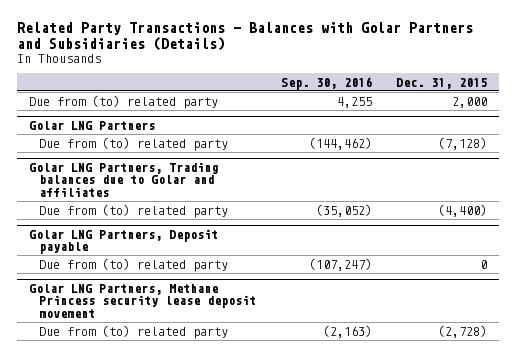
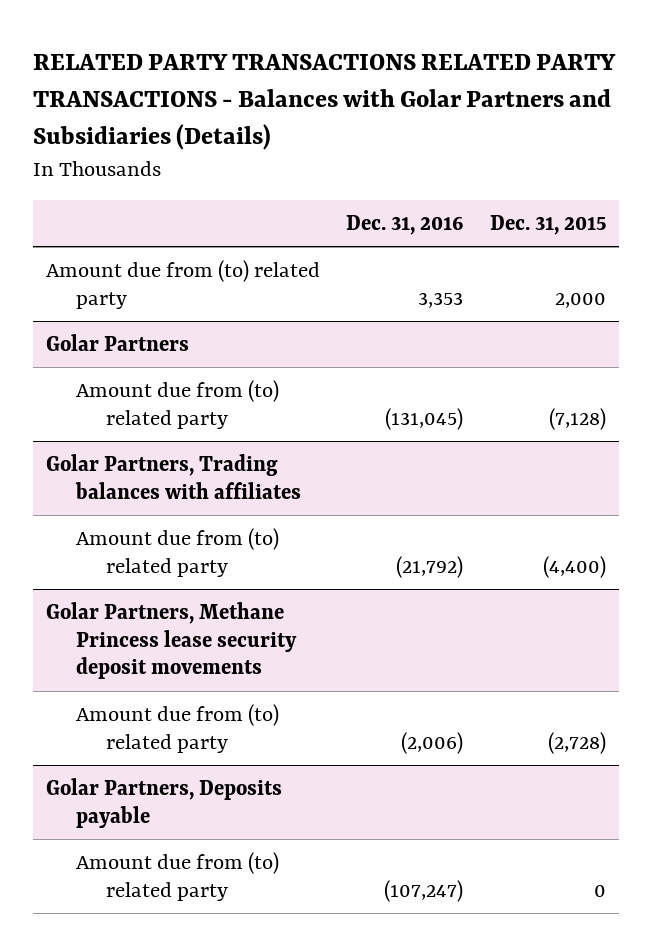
- Related Party Transactions - Balances with Golar Partners and Subsidiaries (Details)
+ RELATED PARTY TRANSACTIONS RELATED PARTY TRANSACTIONS - Balances with Golar Partners and Subsidiaries (Details)
- | Sep. 30, 2016 | Dec. 31, 2015
+ | Dec. 31, 2016 | Dec. 31, 2015
- Due from (to) related party | 4,255 | 2,000
- Golar LNG Partners
- Due from (to) related party | (144,462) | (7,128)
- Golar LNG Partners, Trading balances due to Golar and affiliates
- Due from (to) related party | (35,052) | (4,400)
- Golar LNG Partners, Deposit payable
- Due from (to) related party | (107,247) | 0
- Golar LNG Partners, Methane Princess security lease deposit movement
- Due from (to) related party | (2,163) | (2,728)
+ Amount due from (to) related party | 3,353 | 2,000
+ Golar Partners
+ Amount due from (to) related party | (131,045) | (7,128)
+ Golar Partners, Trading balances with affiliates
+ Amount due from (to) related party | (21,792) | (4,400)
+ Golar Partners, Methane Princess lease security deposit movements
+ Amount due from (to) related party | (2,006) | (2,728)
+ Golar Partners, Deposits payable
+ Amount due from (to) related party | (107,247) | 0

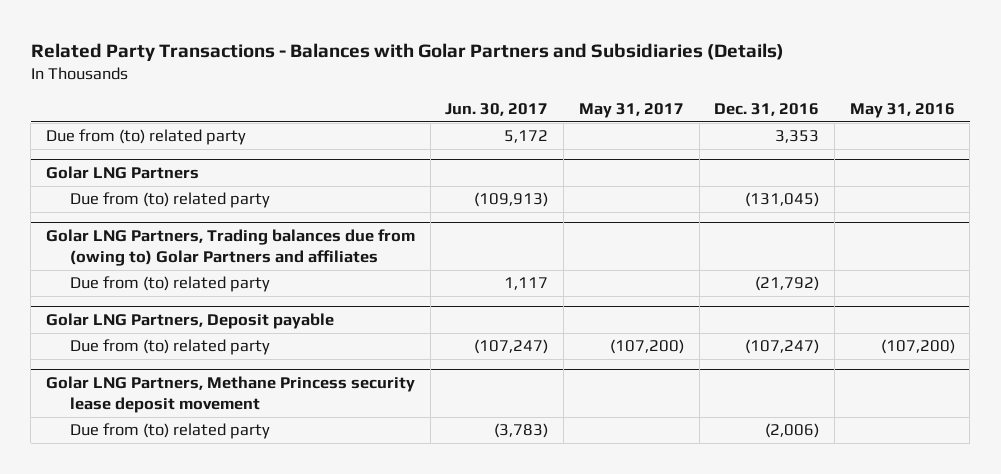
- RELATED PARTY TRANSACTIONS RELATED PARTY TRANSACTIONS - Balances with Golar Partners and Subsidiaries (Details)
+ Related Party Transactions - Balances with Golar Partners and Subsidiaries (Details)
- | Dec. 31, 2016 | Dec. 31, 2015
+ | Jun. 30, 2017 | May 31, 2017 | Dec. 31, 2016 | May 31, 2016
- Amount due from (to) related party | 3,353 | 2,000
- Golar Partners
- Amount due from (to) related party | (131,045) | (7,128)
- Golar Partners, Trading balances with affiliates
- Amount due from (to) related party | (21,792) | (4,400)
- Golar Partners, Methane Princess lease security deposit movements
- Amount due from (to) related party | (2,006) | (2,728)
- Golar Partners, Deposits payable
- Amount due from (to) related party | (107,247) | 0
+ Due from (to) related party | 5,172 | | 3,353 |
+ Golar LNG Partners
+ Due from (to) related party | (109,913) | | (131,045) |
+ Golar LNG Partners, Trading balances due from (owing to) Golar Partners and affiliates
+ Due from (to) related party | 1,117 | | (21,792) |
+ Golar LNG Partners, Deposit payable
+ Due from (to) related party | (107,247) | (107,200) | (107,247) | (107,200)
+ Golar LNG Partners, Methane Princess security lease deposit movement
+ Due from (to) related party | (3,783) | | (2,006) |

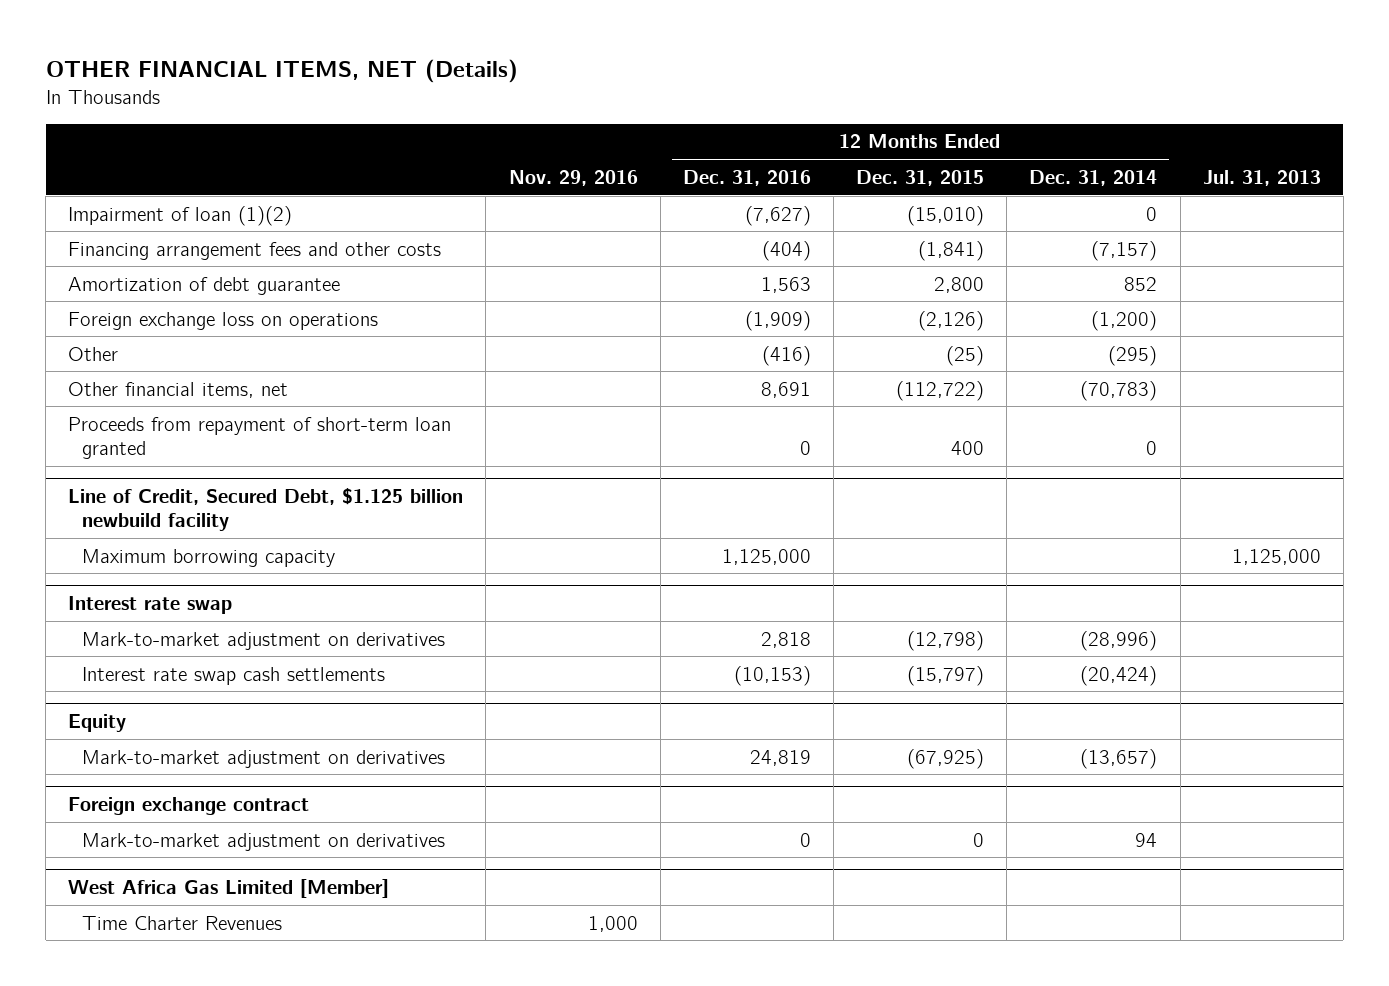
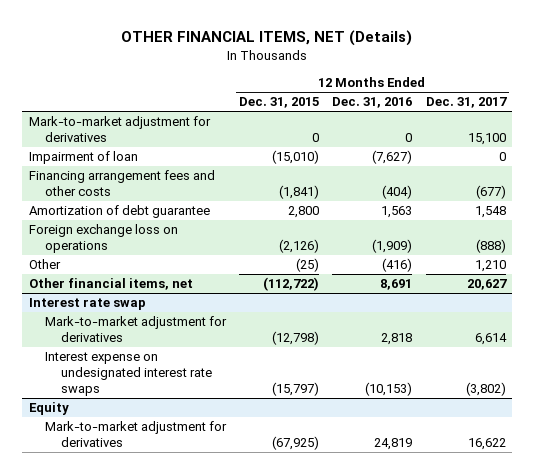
- | Nov. 29, 2016 | 12 Months Ended Dec. 31, 2016 | 12 Months Ended Dec. 31, 2015 | 12 Months Ended Dec. 31, 2014 | Jul. 31, 2013
+ | 12 Months Ended Dec. 31, 2015 | 12 Months Ended Dec. 31, 2016 | 12 Months Ended Dec. 31, 2017
- Impairment of loan (1)(2) | | (7,627) | (15,010) | 0 |
+ Mark-to-market adjustment for derivatives | 0 | 0 | 15,100
+ Impairment of loan | (15,010) | (7,627) | 0
- Proceeds from repayment of short-term loan granted | | 0 | 400 | 0 |
- Line of Credit, Secured Debt, $1.125 billion newbuild facility
- Maximum borrowing capacity | | 1,125,000 | | | 1,125,000
@ Interest rate swap
- Mark-to-market adjustment on derivatives | | 2,818 | (12,798) | (28,996) |
- Interest rate swap cash settlements | | (10,153) | (15,797) | (20,424) |
+ Mark-to-market adjustment for derivatives | (12,798) | 2,818 | 6,614
+ Interest expense on undesignated interest rate swaps | (15,797) | (10,153) | (3,802)
@ Equity
- Mark-to-market adjustment on derivatives | | 24,819 | (67,925) | (13,657) |
- Foreign exchange contract
- Mark-to-market adjustment on derivatives | | 0 | 0 | 94 |
- West Africa Gas Limited [Member]
- Time Charter Revenues | 1,000 | | | |
@ Equity
+ Mark-to-market adjustment for derivatives | (67,925) | 24,819 | 16,622

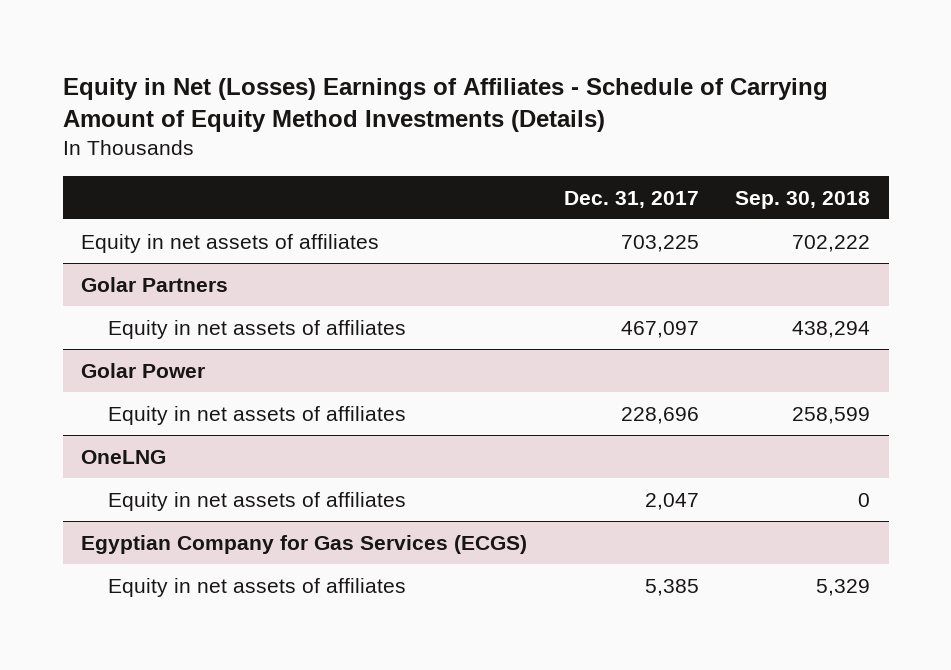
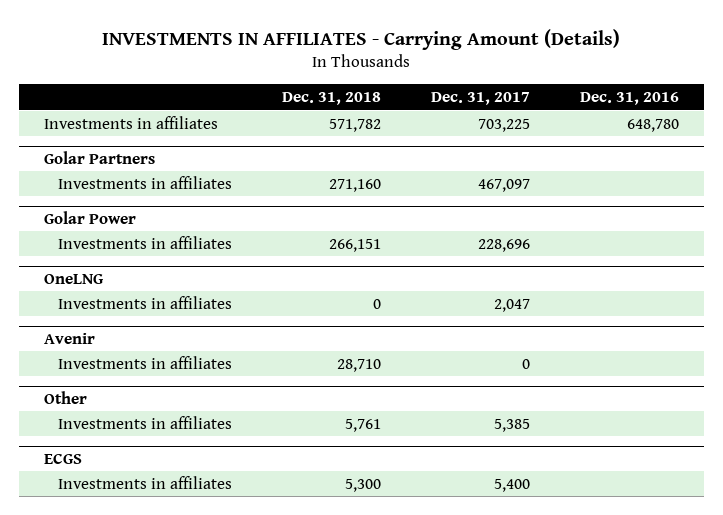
- Equity in Net (Losses) Earnings of Affiliates - Schedule of Carrying Amount of Equity Method Investments (Details)
+ INVESTMENTS IN AFFILIATES - Carrying Amount (Details)
- | Dec. 31, 2017 | Sep. 30, 2018
+ | Dec. 31, 2018 | Dec. 31, 2017 | Dec. 31, 2016
- Equity in net assets of affiliates | 703,225 | 702,222
+ Investments in affiliates | 571,782 | 703,225 | 648,780
@ Golar Partners
- Equity in net assets of affiliates | 467,097 | 438,294
+ Investments in affiliates | 271,160 | 467,097 |
@ Golar Power
- Equity in net assets of affiliates | 228,696 | 258,599
+ Investments in affiliates | 266,151 | 228,696 |
@ OneLNG
- Equity in net assets of affiliates | 2,047 | 0
- Egyptian Company for Gas Services (ECGS)
- Equity in net assets of affiliates | 5,385 | 5,329
@ OneLNG
+ Investments in affiliates | 0 | 2,047 |
+ Avenir
+ Investments in affiliates | 28,710 | 0 |
+ Other
+ Investments in affiliates | 5,761 | 5,385 |
+ ECGS
+ Investments in affiliates | 5,300 | 5,400 |

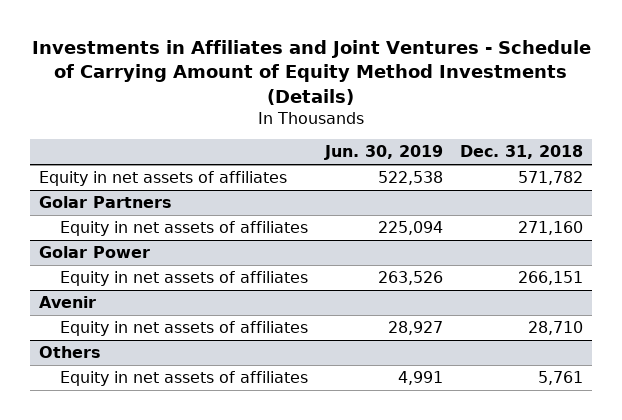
- INVESTMENTS IN AFFILIATES - Carrying Amount (Details)
+ Investments in Affiliates and Joint Ventures - Schedule of Carrying Amount of Equity Method Investments (Details)
- | Dec. 31, 2018 | Dec. 31, 2017 | Dec. 31, 2016
+ | Jun. 30, 2019 | Dec. 31, 2018
- Investments in affiliates | 571,782 | 703,225 | 648,780
+ Equity in net assets of affiliates | 522,538 | 571,782
@ Golar Partners
- Investments in affiliates | 271,160 | 467,097 |
+ Equity in net assets of affiliates | 225,094 | 271,160
@ Golar Power
- Investments in affiliates | 266,151 | 228,696 |
- OneLNG
- Investments in affiliates | 0 | 2,047 |
@ Golar Power
+ Equity in net assets of affiliates | 263,526 | 266,151
@ Avenir
- Investments in affiliates | 28,710 | 0 |
- Other
- Investments in affiliates | 5,761 | 5,385 |
- ECGS
- Investments in affiliates | 5,300 | 5,400 |
@ Avenir
+ Equity in net assets of affiliates | 28,927 | 28,710
+ Others
+ Equity in net assets of affiliates | 4,991 | 5,761

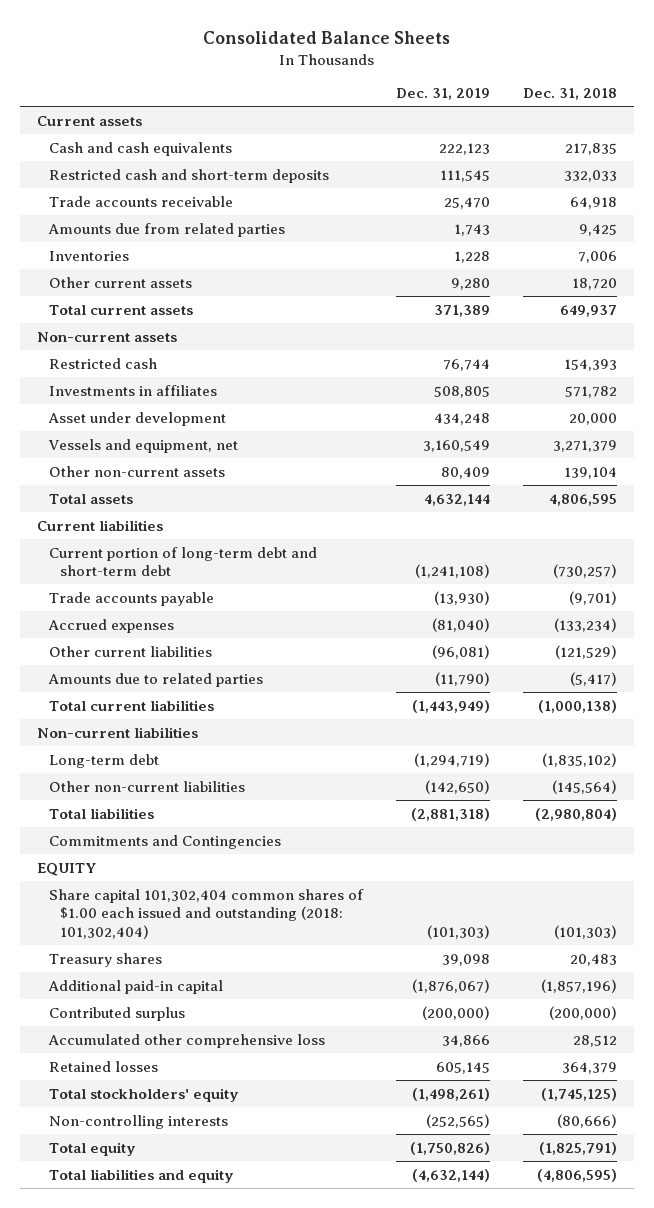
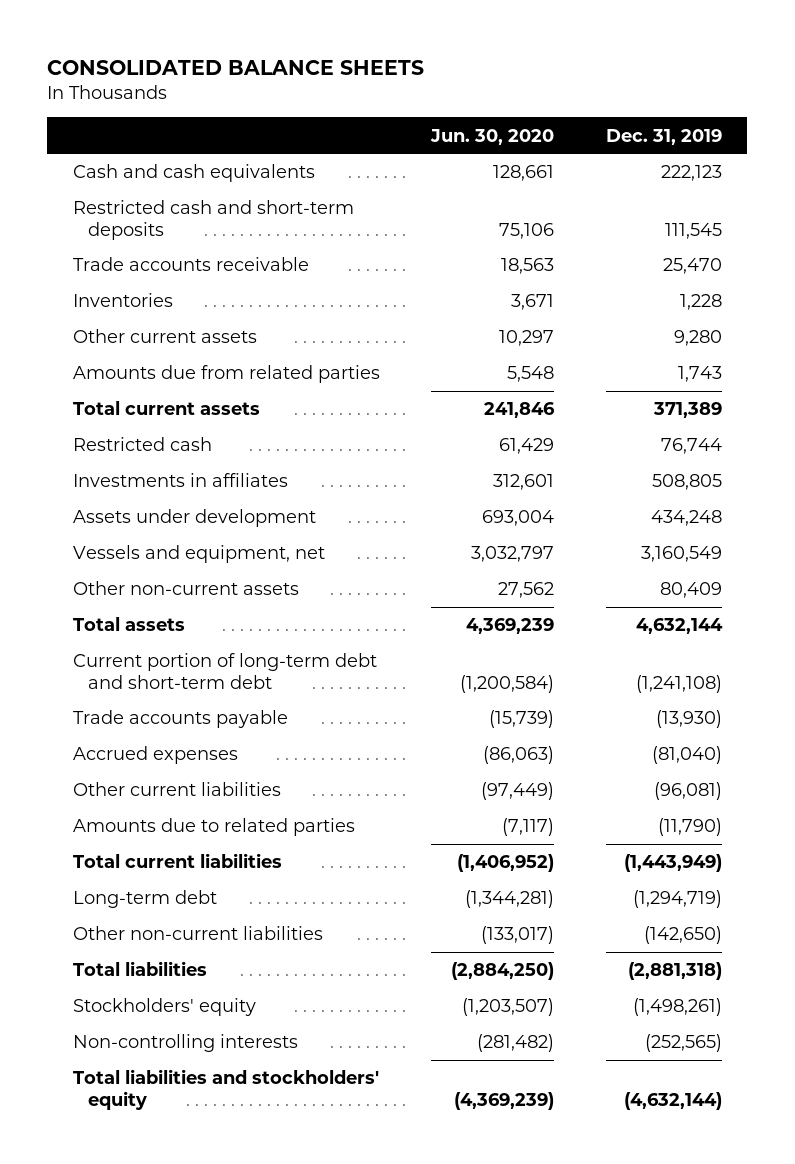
- Consolidated Balance Sheets
+ CONSOLIDATED BALANCE SHEETS
- | Dec. 31, 2019 | Dec. 31, 2018
+ | Jun. 30, 2020 | Dec. 31, 2019
- Current assets
moved down: Amounts due from related parties | 5,548 | 1,743
- Non-current assets
- Asset under development | 434,248 | 20,000
+ Assets under development | 693,004 | 434,248
- Current liabilities
- Non-current liabilities
- Commitments and Contingencies
- EQUITY
- Share capital 101,302,404 common shares of $1.00 each issued and outstanding (2018: 101,302,404) | (101,303) | (101,303)
- Treasury shares | 39,098 | 20,483
- Additional paid-in capital | (1,876,067) | (1,857,196)
- Contributed surplus | (200,000) | (200,000)
- Accumulated other comprehensive loss | 34,866 | 28,512
- Retained losses | 605,145 | 364,379
- Total stockholders' equity | (1,498,261) | (1,745,125)
+ Stockholders' equity | (1,203,507) | (1,498,261)
- Total equity | (1,750,826) | (1,825,791)
- Total liabilities and equity | (4,632,144) | (4,806,595)
+ Total liabilities and stockholders' equity | (4,369,239) | (4,632,144)

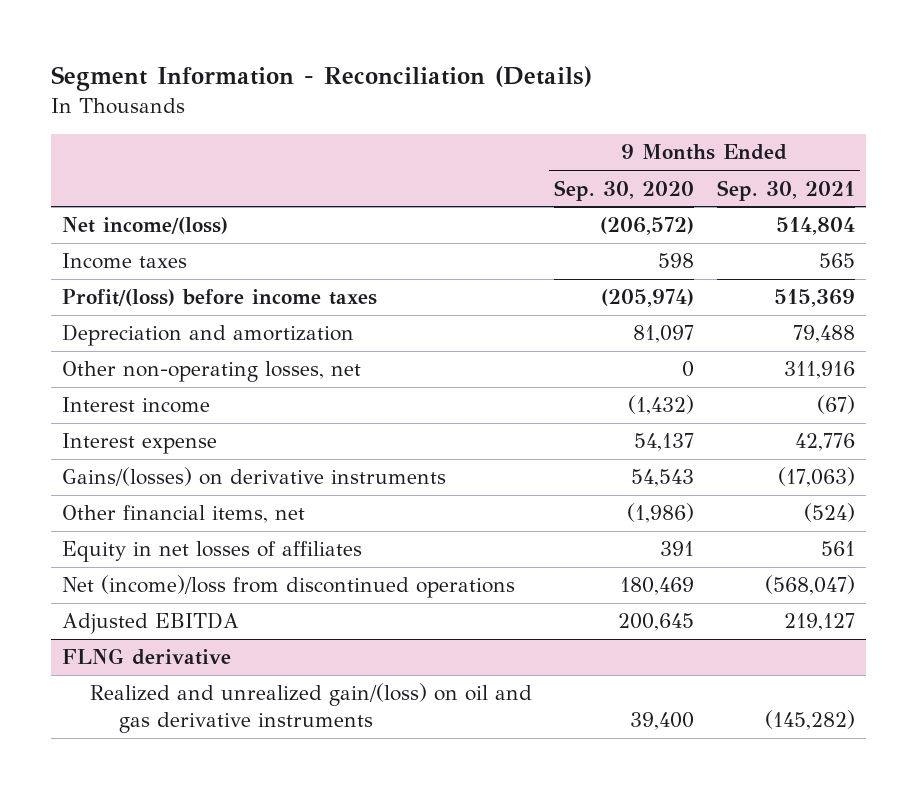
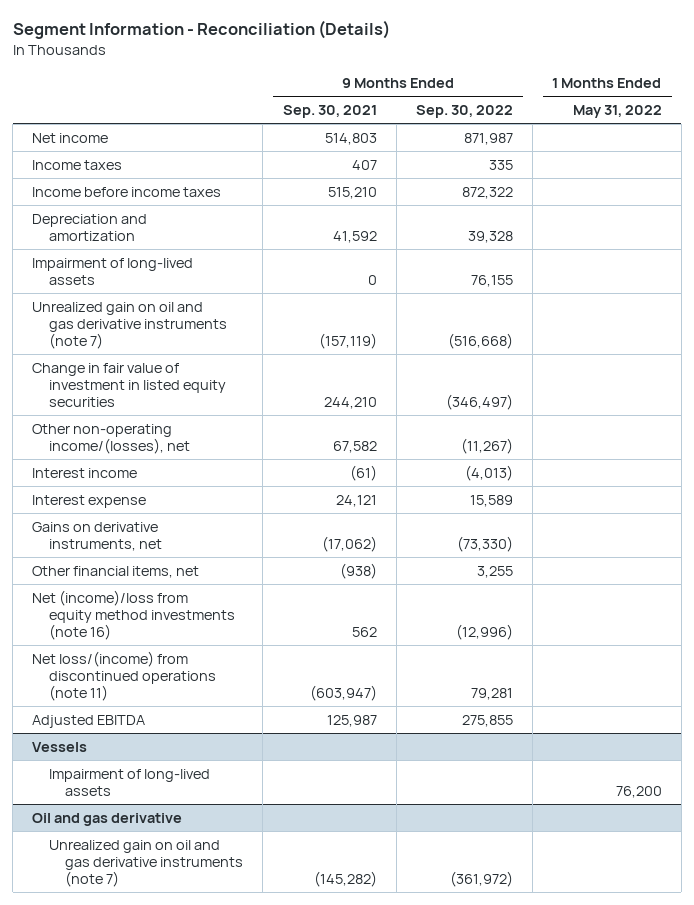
- | 9 Months Ended Sep. 30, 2020 | 9 Months Ended Sep. 30, 2021
+ | 9 Months Ended Sep. 30, 2021 | 9 Months Ended Sep. 30, 2022 | 1 Months Ended May 31, 2022
- Net income/(loss) | (206,572) | 514,804
- Income taxes | 598 | 565
- Profit/(loss) before income taxes | (205,974) | 515,369
- Depreciation and amortization | 81,097 | 79,488
- Other non-operating losses, net | 0 | 311,916
- Interest income | (1,432) | (67)
- Interest expense | 54,137 | 42,776
- Gains/(losses) on derivative instruments | 54,543 | (17,063)
- Other financial items, net | (1,986) | (524)
- Equity in net losses of affiliates | 391 | 561
- Net (income)/loss from discontinued operations | 180,469 | (568,047)
- Adjusted EBITDA | 200,645 | 219,127
- FLNG derivative
- Realized and unrealized gain/(loss) on oil and gas derivative instruments | 39,400 | (145,282)
+ Net income | 514,803 | 871,987 |
+ Income taxes | 407 | 335 |
+ Income before income taxes | 515,210 | 872,322 |
+ Depreciation and amortization | 41,592 | 39,328 |
+ Impairment of long-lived assets | 0 | 76,155 |
+ Unrealized gain on oil and gas derivative instruments (note 7) | (157,119) | (516,668) |
+ Change in fair value of investment in listed equity securities | 244,210 | (346,497) |
+ Other non-operating income/(losses), net | 67,582 | (11,267) |
+ Interest income | (61) | (4,013) |
+ Interest expense | 24,121 | 15,589 |
+ Gains on derivative instruments, net | (17,062) | (73,330) |
+ Other financial items, net | (938) | 3,255 |
+ Net (income)/loss from equity method investments (note 16) | 562 | (12,996) |
+ Net loss/(income) from discontinued operations (note 11) | (603,947) | 79,281 |
+ Adjusted EBITDA | 125,987 | 275,855 |
+ Vessels
+ Impairment of long-lived assets | | | 76,200
+ Oil and gas derivative
+ Unrealized gain on oil and gas derivative instruments (note 7) | (145,282) | (361,972) |

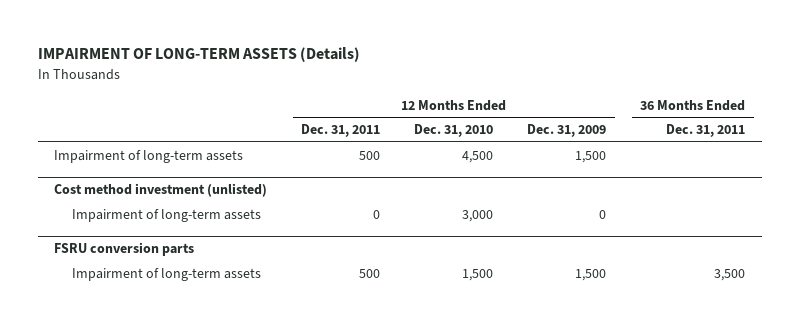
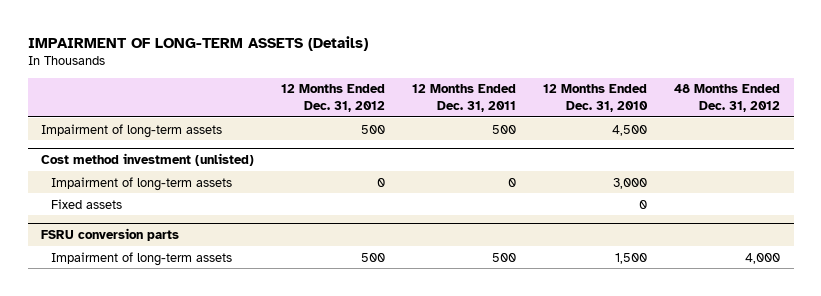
- | 12 Months Ended Dec. 31, 2011 | 12 Months Ended Dec. 31, 2010 | 12 Months Ended Dec. 31, 2009 | 36 Months Ended Dec. 31, 2011
+ | 12 Months Ended Dec. 31, 2012 | 12 Months Ended Dec. 31, 2011 | 12 Months Ended Dec. 31, 2010 | 48 Months Ended Dec. 31, 2012
@ Cost method investment (unlisted)
+ Fixed assets | | | 0 |

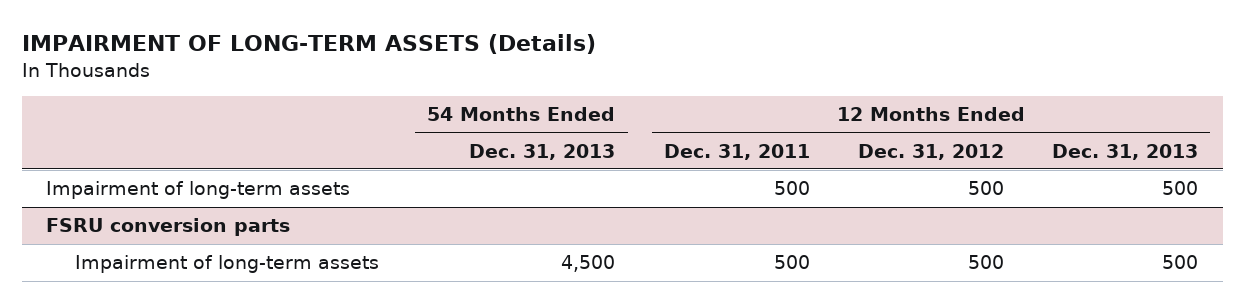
- | 12 Months Ended Dec. 31, 2012 | 12 Months Ended Dec. 31, 2011 | 12 Months Ended Dec. 31, 2010 | 48 Months Ended Dec. 31, 2012
+ | 54 Months Ended Dec. 31, 2013 | 12 Months Ended Dec. 31, 2011 | 12 Months Ended Dec. 31, 2012 | 12 Months Ended Dec. 31, 2013
- Cost method investment (unlisted)
- Impairment of long-term assets | 0 | 0 | 3,000 |
- Fixed assets | | | 0 |

